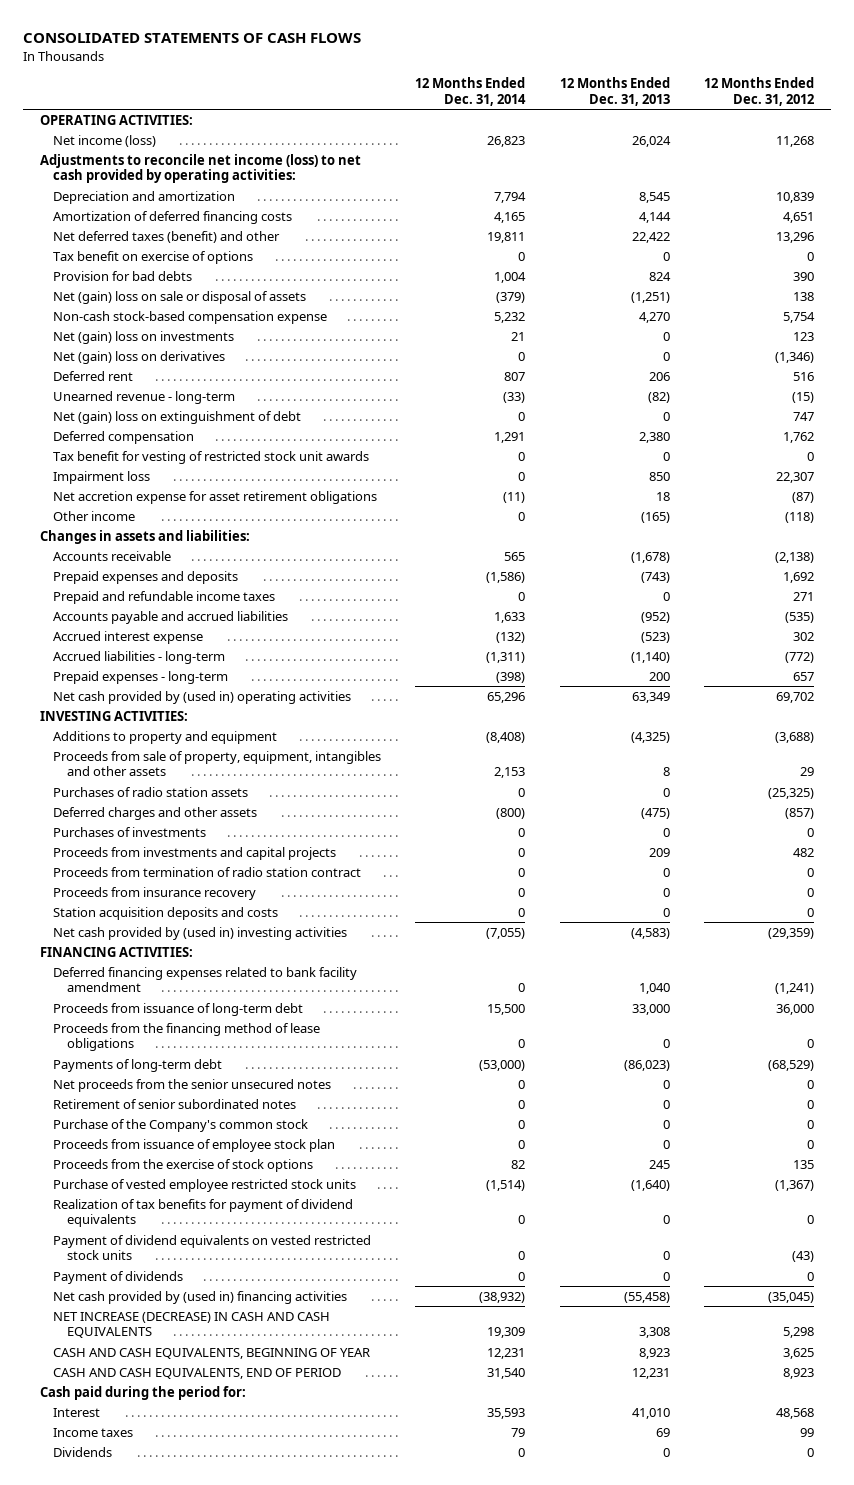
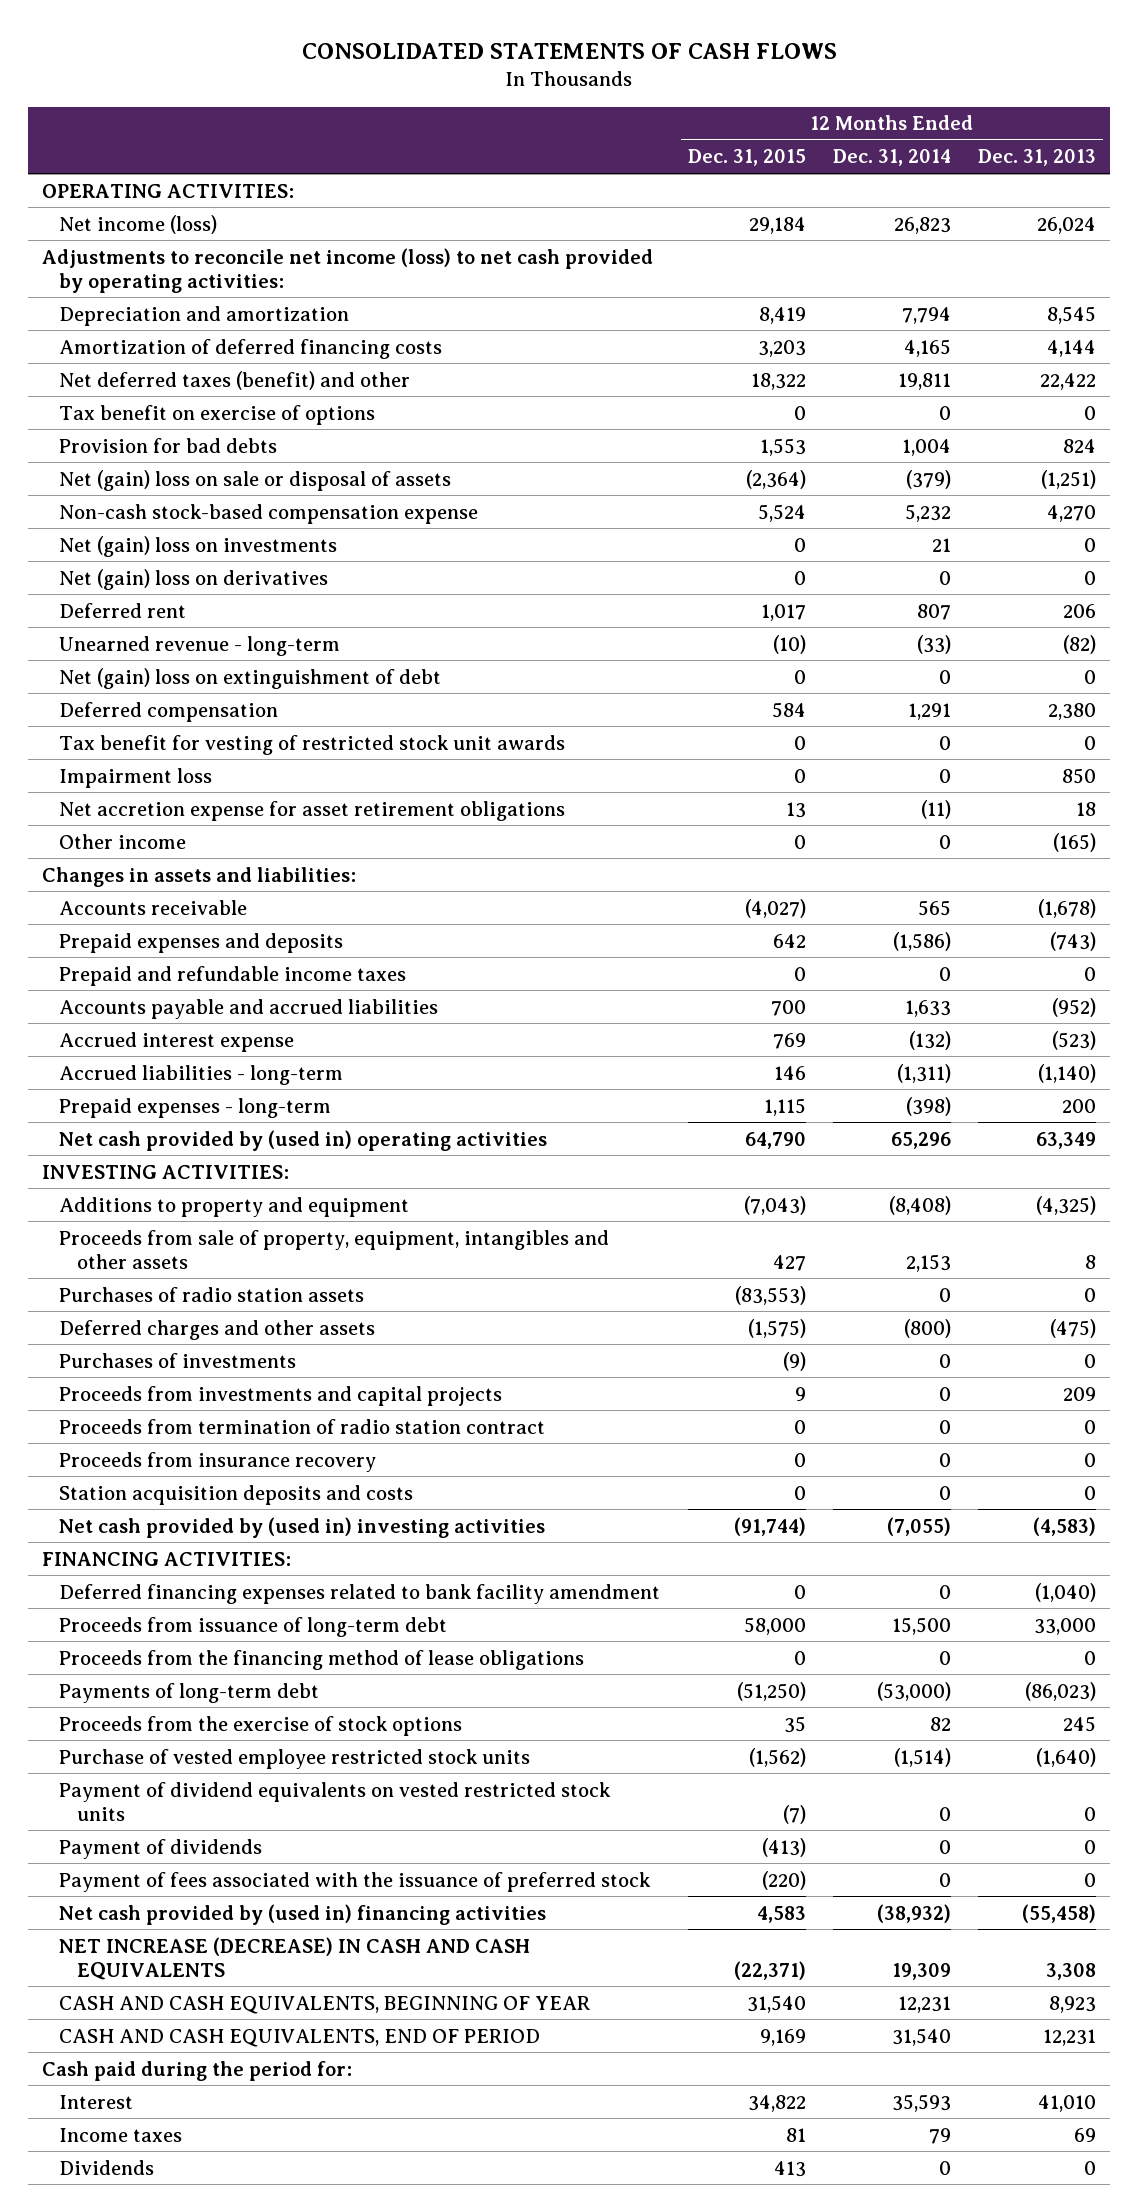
- | 12 Months Ended Dec. 31, 2014 | 12 Months Ended Dec. 31, 2013 | 12 Months Ended Dec. 31, 2012
+ | 12 Months Ended Dec. 31, 2015 | 12 Months Ended Dec. 31, 2014 | 12 Months Ended Dec. 31, 2013
- Deferred financing expenses related to bank facility amendment | 0 | 1,040 | (1,241)
+ Deferred financing expenses related to bank facility amendment | 0 | 0 | (1,040)
- Net proceeds from the senior unsecured notes | 0 | 0 | 0
- Retirement of senior subordinated notes | 0 | 0 | 0
- Purchase of the Company's common stock | 0 | 0 | 0
- Proceeds from issuance of employee stock plan | 0 | 0 | 0
- Realization of tax benefits for payment of dividend equivalents | 0 | 0 | 0
+ Payment of fees associated with the issuance of preferred stock | (220) | 0 | 0

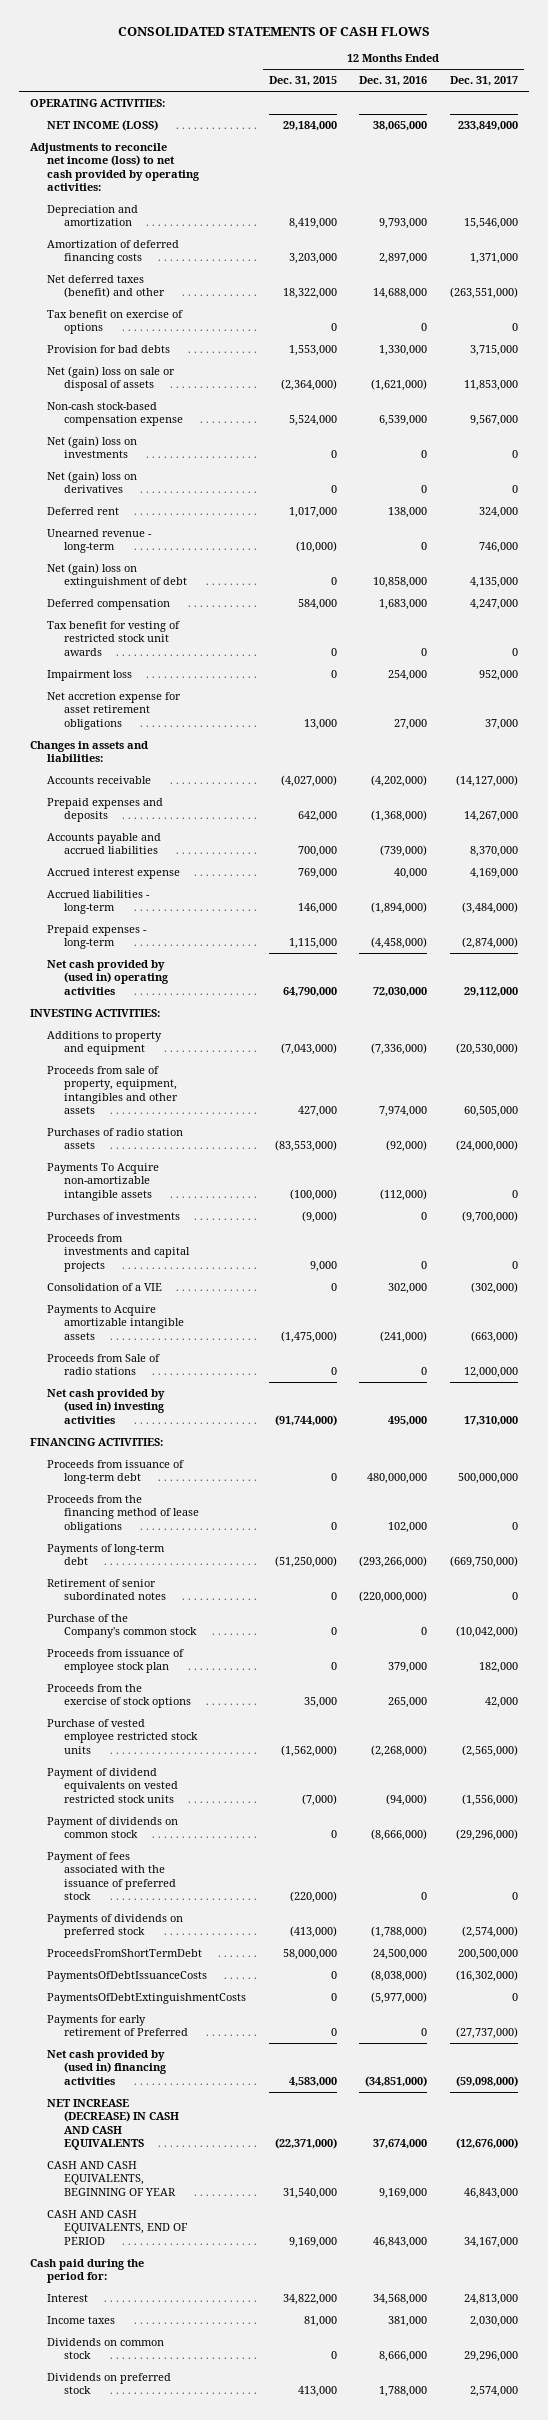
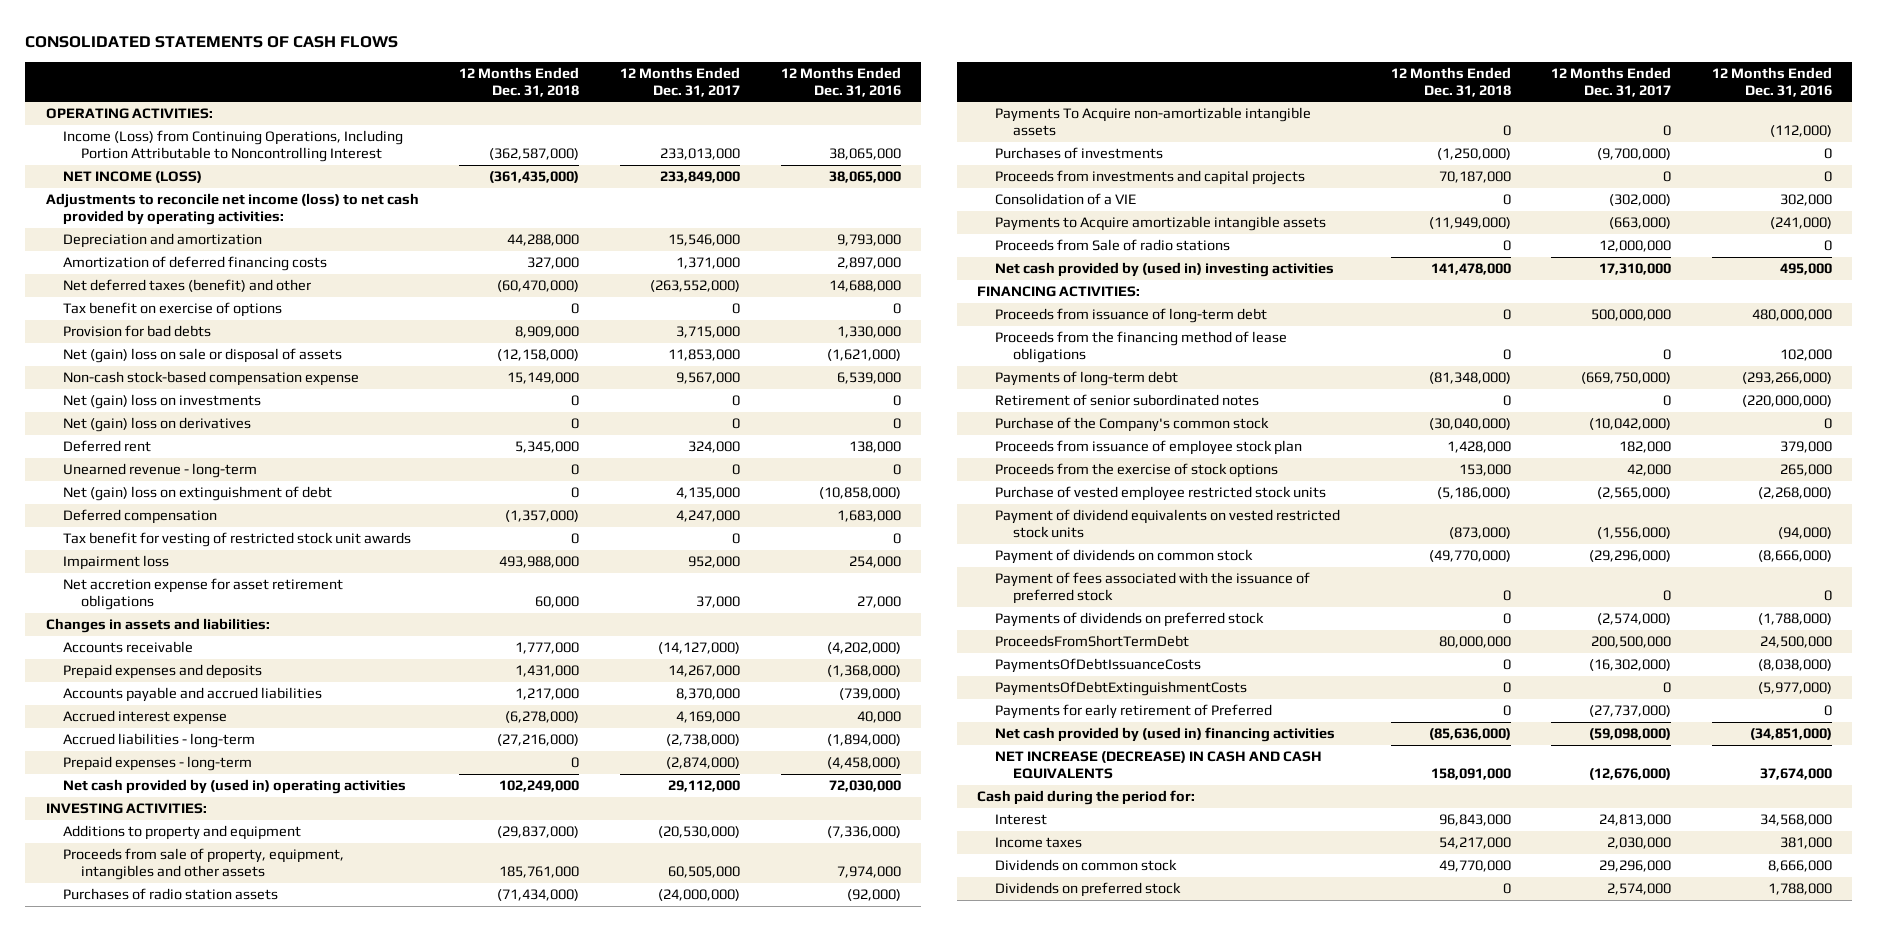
- | 12 Months Ended Dec. 31, 2015 | 12 Months Ended Dec. 31, 2016 | 12 Months Ended Dec. 31, 2017
+ | 12 Months Ended Dec. 31, 2018 | 12 Months Ended Dec. 31, 2017 | 12 Months Ended Dec. 31, 2016
+ Income (Loss) from Continuing Operations, Including Portion Attributable to Noncontrolling Interest | (362,587,000) | 233,013,000 | 38,065,000
- Net deferred taxes (benefit) and other | 18,322,000 | 14,688,000 | (263,551,000)
+ Net deferred taxes (benefit) and other | (60,470,000) | (263,552,000) | 14,688,000
- Unearned revenue - long-term | (10,000) | 0 | 746,000
- Net (gain) loss on extinguishment of debt | 0 | 10,858,000 | 4,135,000
+ Unearned revenue - long-term | 0 | 0 | 0
+ Net (gain) loss on extinguishment of debt | 0 | 4,135,000 | (10,858,000)
- Accrued liabilities - long-term | 146,000 | (1,894,000) | (3,484,000)
+ Accrued liabilities - long-term | (27,216,000) | (2,738,000) | (1,894,000)
- CASH AND CASH EQUIVALENTS, BEGINNING OF YEAR | 31,540,000 | 9,169,000 | 46,843,000
- CASH AND CASH EQUIVALENTS, END OF PERIOD | 9,169,000 | 46,843,000 | 34,167,000

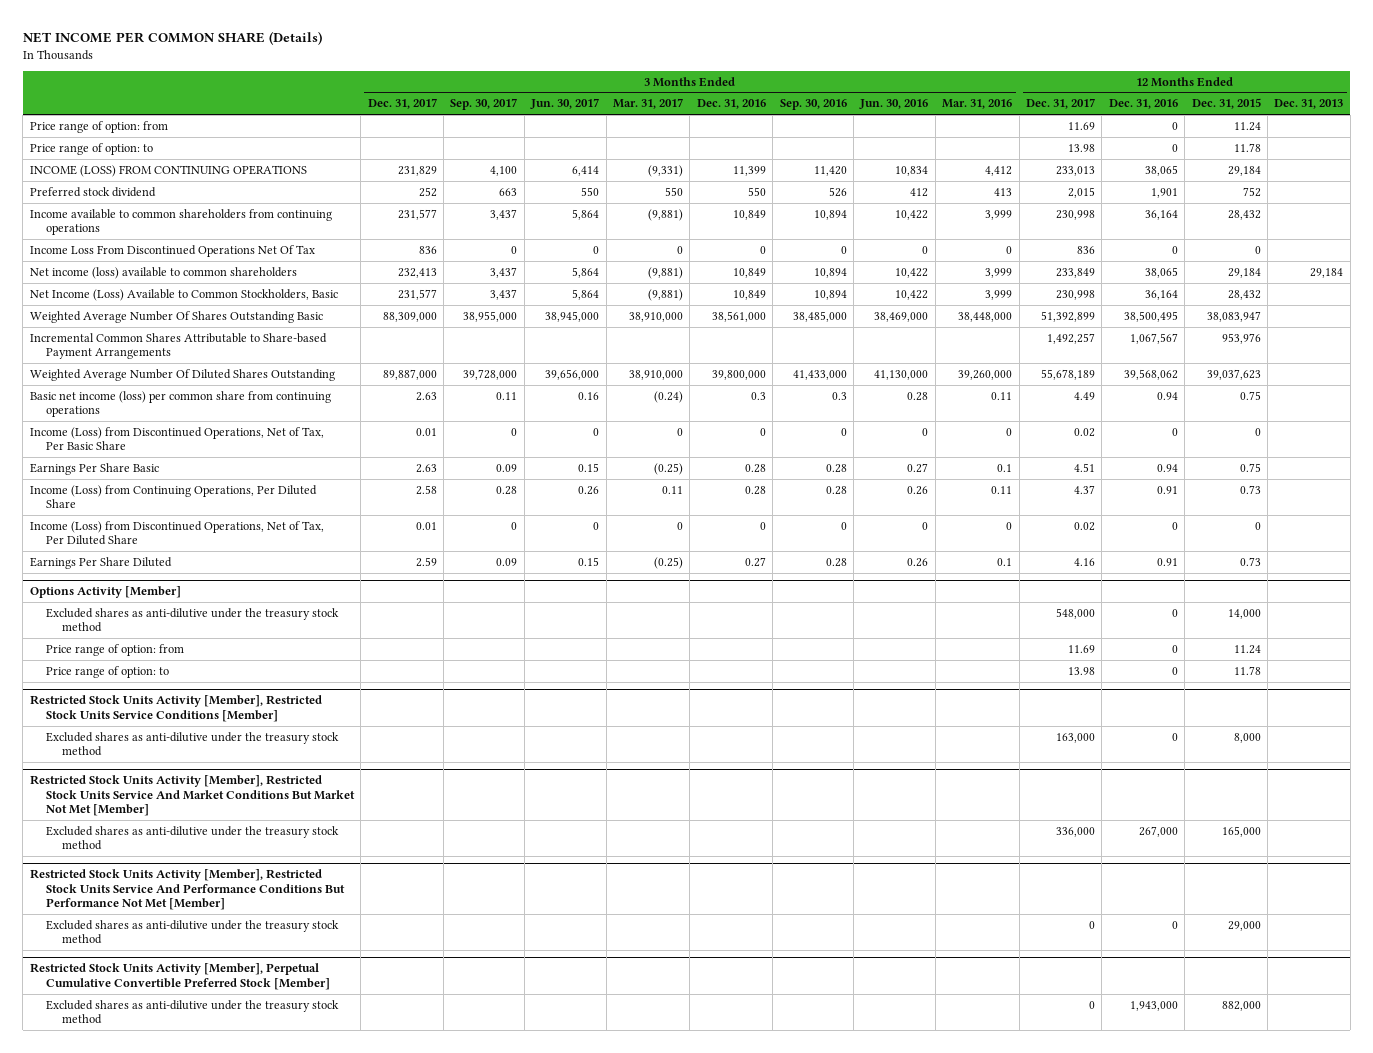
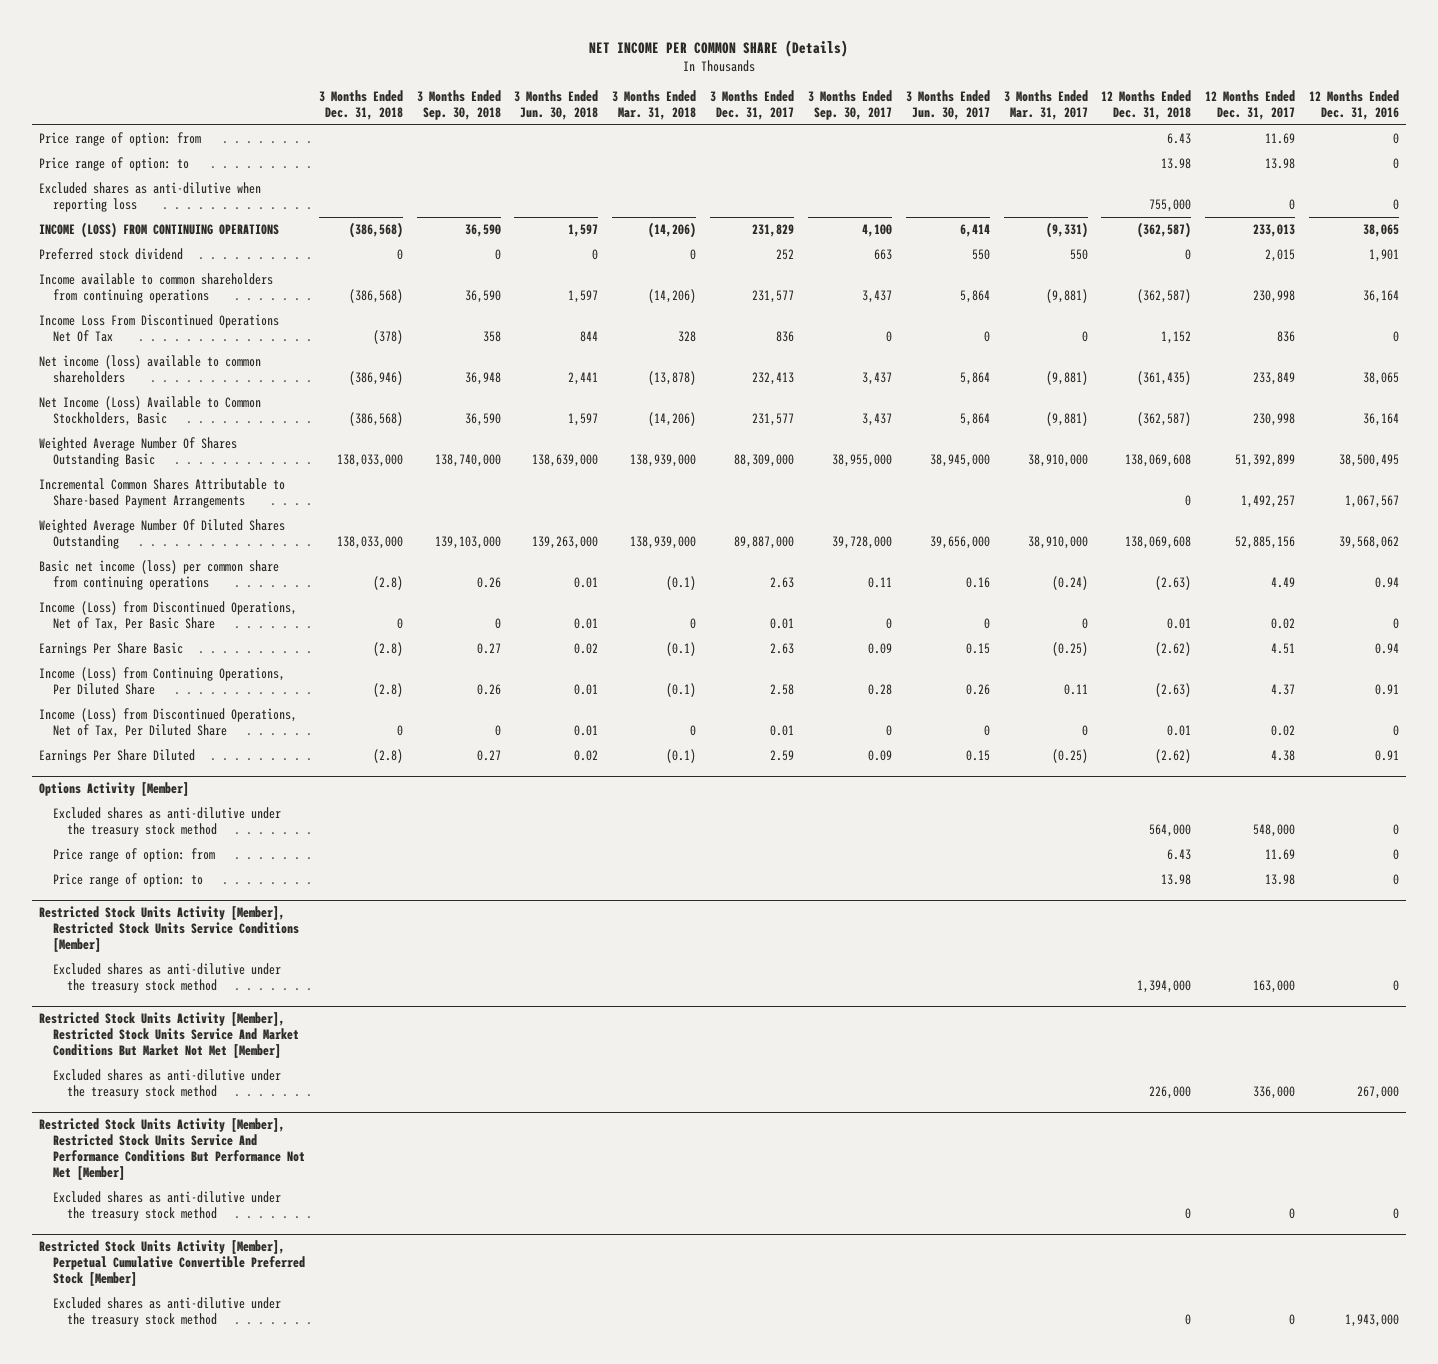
- | 3 Months Ended Dec. 31, 2017 | 3 Months Ended Sep. 30, 2017 | 3 Months Ended Jun. 30, 2017 | 3 Months Ended Mar. 31, 2017 | 3 Months Ended Dec. 31, 2016 | 3 Months Ended Sep. 30, 2016 | 3 Months Ended Jun. 30, 2016 | 3 Months Ended Mar. 31, 2016 | 12 Months Ended Dec. 31, 2017 | 12 Months Ended Dec. 31, 2016 | 12 Months Ended Dec. 31, 2015 | 12 Months Ended Dec. 31, 2013
+ | 3 Months Ended Dec. 31, 2018 | 3 Months Ended Sep. 30, 2018 | 3 Months Ended Jun. 30, 2018 | 3 Months Ended Mar. 31, 2018 | 3 Months Ended Dec. 31, 2017 | 3 Months Ended Sep. 30, 2017 | 3 Months Ended Jun. 30, 2017 | 3 Months Ended Mar. 31, 2017 | 12 Months Ended Dec. 31, 2018 | 12 Months Ended Dec. 31, 2017 | 12 Months Ended Dec. 31, 2016
+ Excluded shares as anti-dilutive when reporting loss | | | | | | | | | 755,000 | 0 | 0
- Weighted Average Number Of Diluted Shares Outstanding | 89,887,000 | 39,728,000 | 39,656,000 | 38,910,000 | 39,800,000 | 41,433,000 | 41,130,000 | 39,260,000 | 55,678,189 | 39,568,062 | 39,037,623 |
+ Weighted Average Number Of Diluted Shares Outstanding | 138,033,000 | 139,103,000 | 139,263,000 | 138,939,000 | 89,887,000 | 39,728,000 | 39,656,000 | 38,910,000 | 138,069,608 | 52,885,156 | 39,568,062
- Earnings Per Share Diluted | 2.59 | 0.09 | 0.15 | (0.25) | 0.27 | 0.28 | 0.26 | 0.1 | 4.16 | 0.91 | 0.73 |
+ Earnings Per Share Diluted | (2.8) | 0.27 | 0.02 | (0.1) | 2.59 | 0.09 | 0.15 | (0.25) | (2.62) | 4.38 | 0.91

